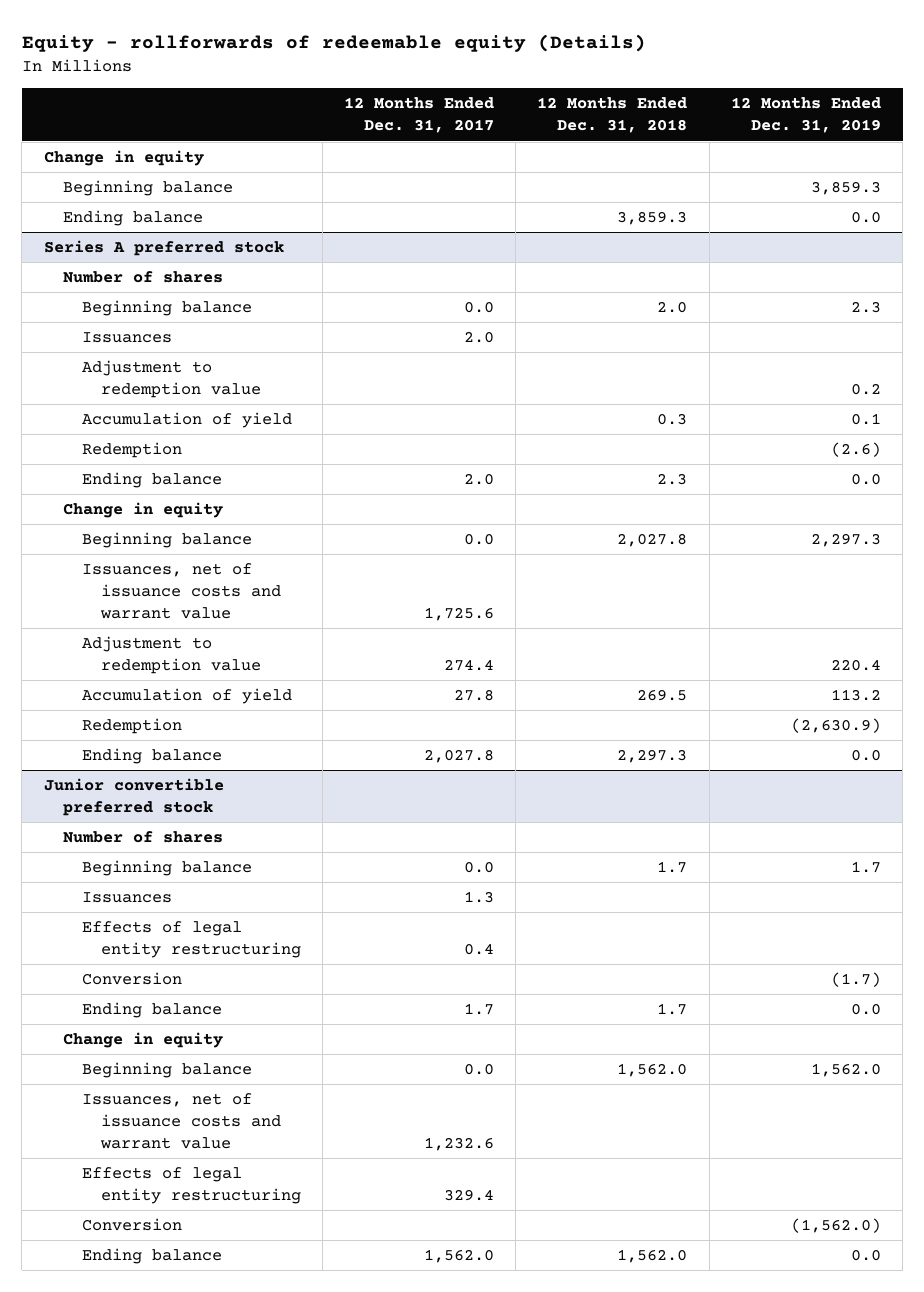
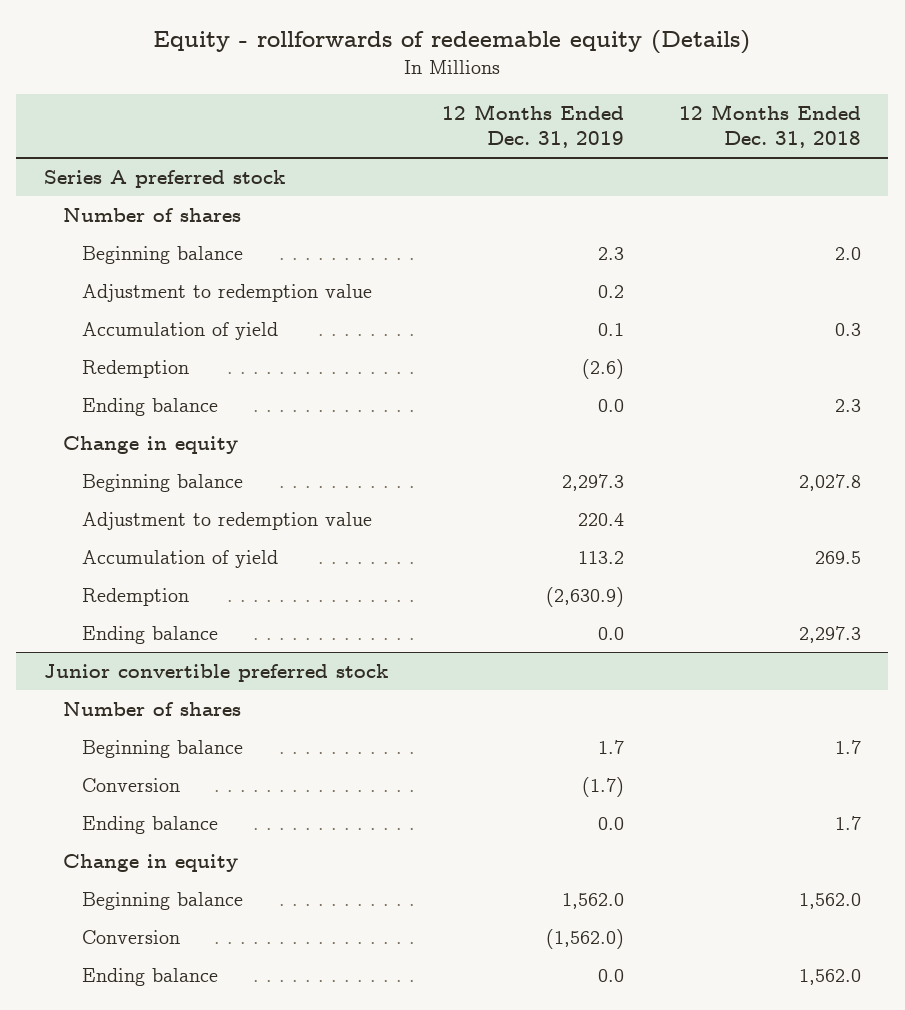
- | 12 Months Ended Dec. 31, 2017 | 12 Months Ended Dec. 31, 2018 | 12 Months Ended Dec. 31, 2019
+ | 12 Months Ended Dec. 31, 2019 | 12 Months Ended Dec. 31, 2018
- Change in equity
- Beginning balance | | | 3,859.3
- Ending balance | | 3,859.3 | 0.0
@ Series A preferred stock
- Issuances | 2.0 | |
- Issuances, net of issuance costs and warrant value | 1,725.6 | |
@ Junior convertible preferred stock
- Issuances | 1.3 | |
- Effects of legal entity restructuring | 0.4 | |
- Issuances, net of issuance costs and warrant value | 1,232.6 | |
- Effects of legal entity restructuring | 329.4 | |

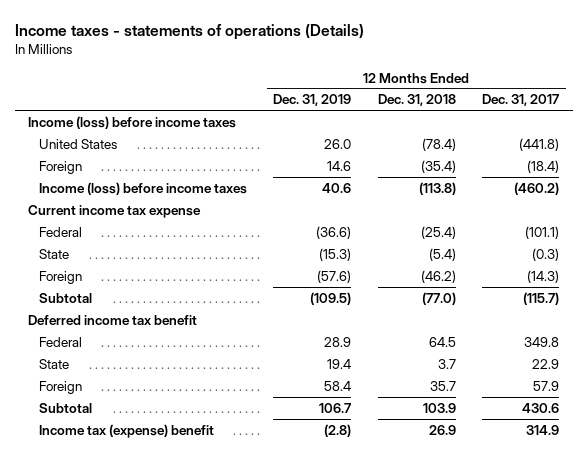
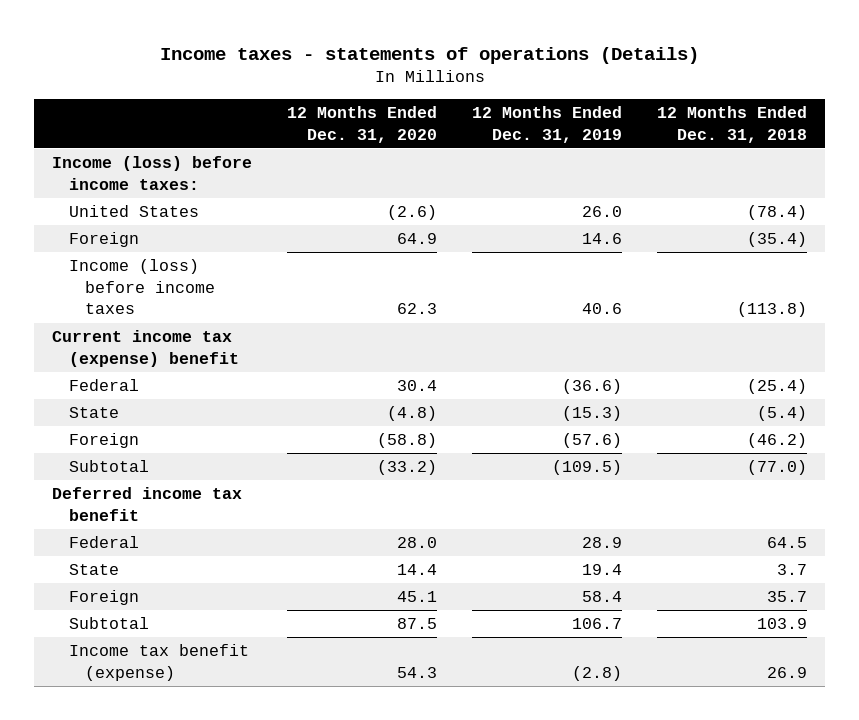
- | 12 Months Ended Dec. 31, 2019 | 12 Months Ended Dec. 31, 2018 | 12 Months Ended Dec. 31, 2017
+ | 12 Months Ended Dec. 31, 2020 | 12 Months Ended Dec. 31, 2019 | 12 Months Ended Dec. 31, 2018
- Income (loss) before income taxes
+ Income (loss) before income taxes:
- Current income tax expense
+ Current income tax (expense) benefit
- Income tax (expense) benefit | (2.8) | 26.9 | 314.9
+ Income tax benefit (expense) | 54.3 | (2.8) | 26.9

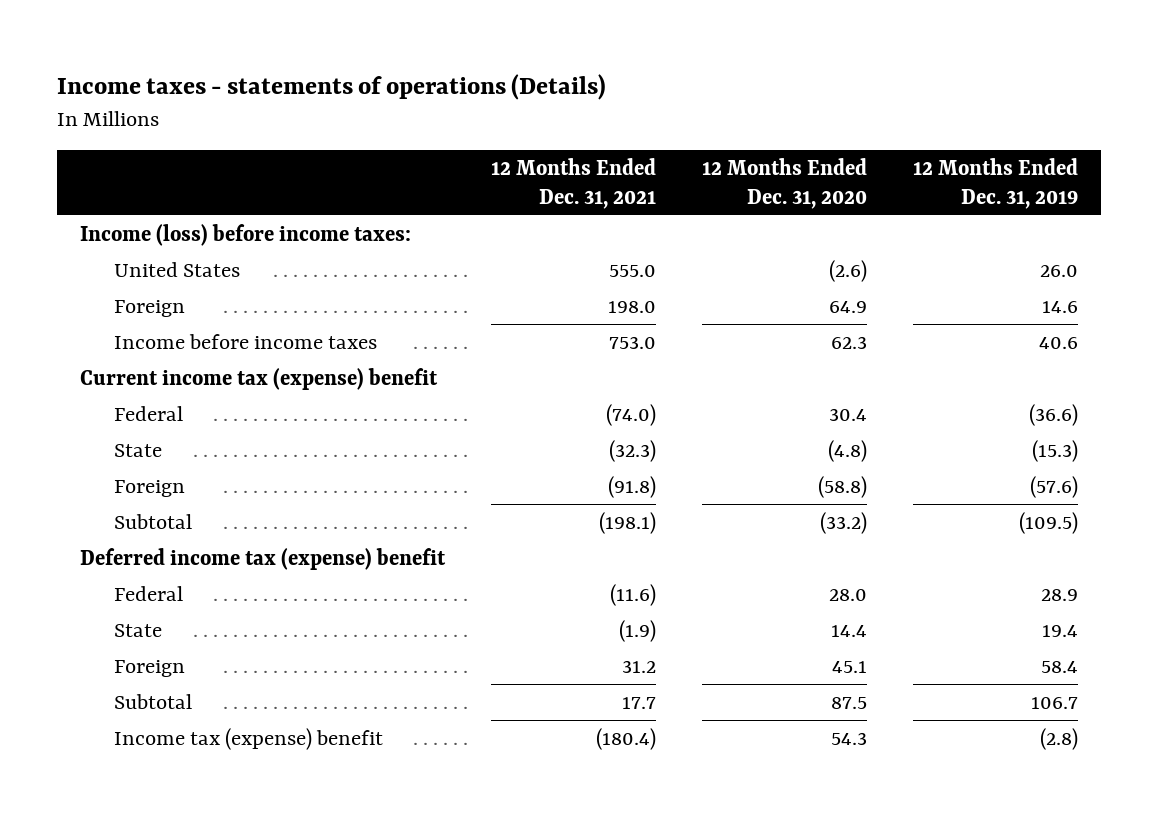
- | 12 Months Ended Dec. 31, 2020 | 12 Months Ended Dec. 31, 2019 | 12 Months Ended Dec. 31, 2018
+ | 12 Months Ended Dec. 31, 2021 | 12 Months Ended Dec. 31, 2020 | 12 Months Ended Dec. 31, 2019
- Income (loss) before income taxes | 62.3 | 40.6 | (113.8)
+ Income before income taxes | 753.0 | 62.3 | 40.6
- Deferred income tax benefit
+ Deferred income tax (expense) benefit
- Income tax benefit (expense) | 54.3 | (2.8) | 26.9
+ Income tax (expense) benefit | (180.4) | 54.3 | (2.8)

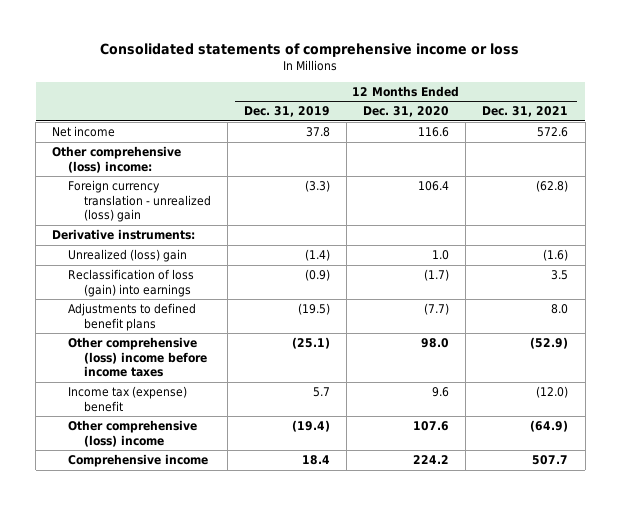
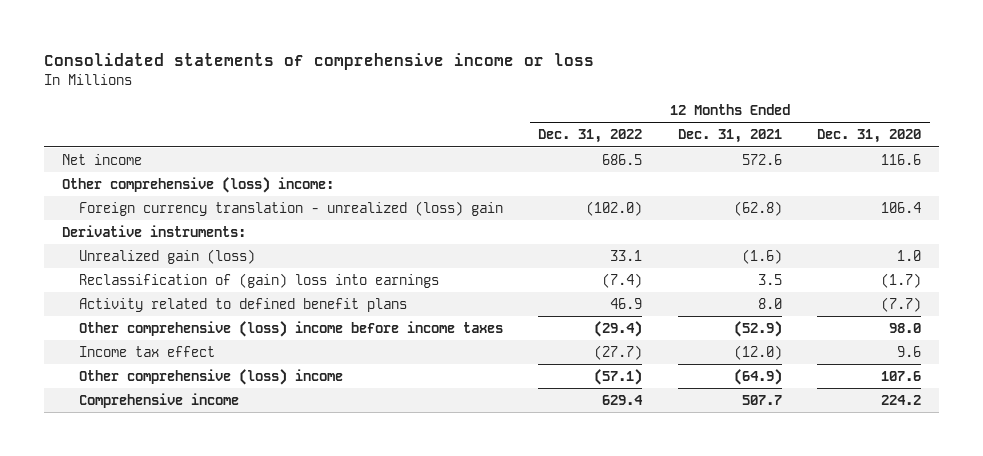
- | 12 Months Ended Dec. 31, 2019 | 12 Months Ended Dec. 31, 2020 | 12 Months Ended Dec. 31, 2021
+ | 12 Months Ended Dec. 31, 2022 | 12 Months Ended Dec. 31, 2021 | 12 Months Ended Dec. 31, 2020
- Unrealized (loss) gain | (1.4) | 1.0 | (1.6)
- Reclassification of loss (gain) into earnings | (0.9) | (1.7) | 3.5
- Adjustments to defined benefit plans | (19.5) | (7.7) | 8.0
+ Unrealized gain (loss) | 33.1 | (1.6) | 1.0
+ Reclassification of (gain) loss into earnings | (7.4) | 3.5 | (1.7)
+ Activity related to defined benefit plans | 46.9 | 8.0 | (7.7)
- Income tax (expense) benefit | 5.7 | 9.6 | (12.0)
+ Income tax effect | (27.7) | (12.0) | 9.6

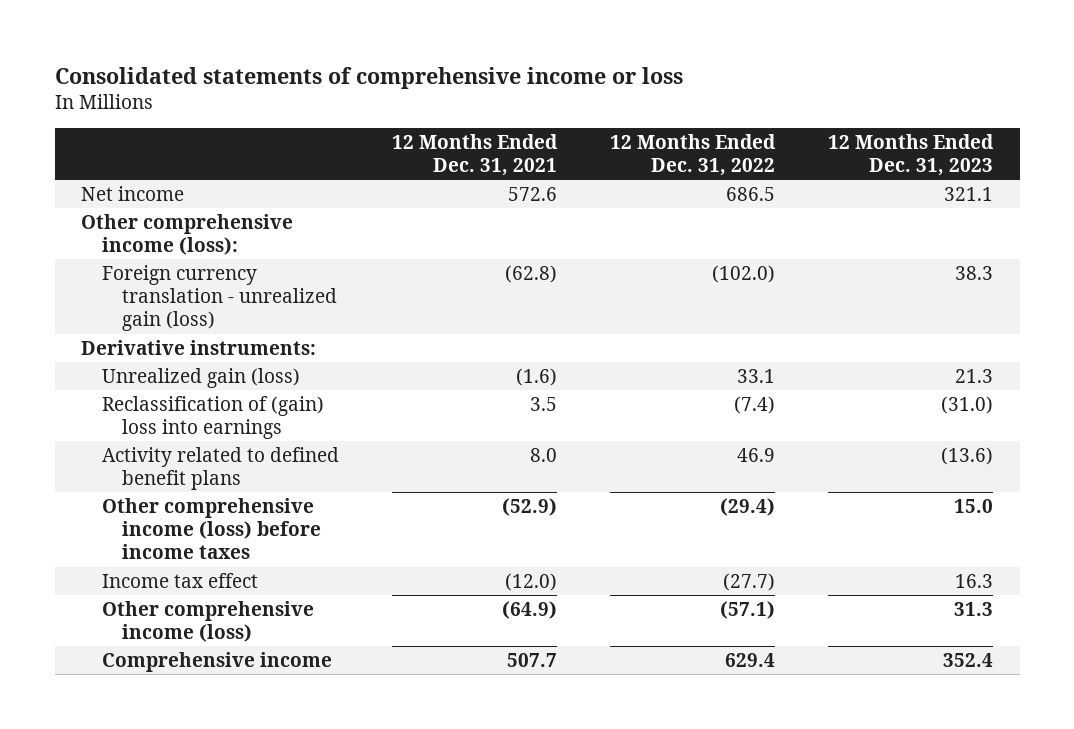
- | 12 Months Ended Dec. 31, 2022 | 12 Months Ended Dec. 31, 2021 | 12 Months Ended Dec. 31, 2020
+ | 12 Months Ended Dec. 31, 2021 | 12 Months Ended Dec. 31, 2022 | 12 Months Ended Dec. 31, 2023
- Other comprehensive (loss) income:
- Foreign currency translation - unrealized (loss) gain | (102.0) | (62.8) | 106.4
+ Other comprehensive income (loss):
+ Foreign currency translation - unrealized gain (loss) | (62.8) | (102.0) | 38.3
- Other comprehensive (loss) income before income taxes | (29.4) | (52.9) | 98.0
+ Other comprehensive income (loss) before income taxes | (52.9) | (29.4) | 15.0
- Other comprehensive (loss) income | (57.1) | (64.9) | 107.6
+ Other comprehensive income (loss) | (64.9) | (57.1) | 31.3

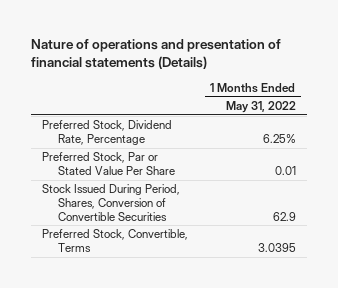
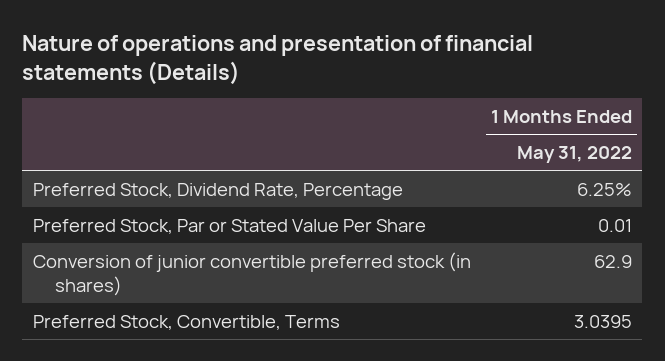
- Stock Issued During Period, Shares, Conversion of Convertible Securities | 62.9
+ Conversion of junior convertible preferred stock (in shares) | 62.9

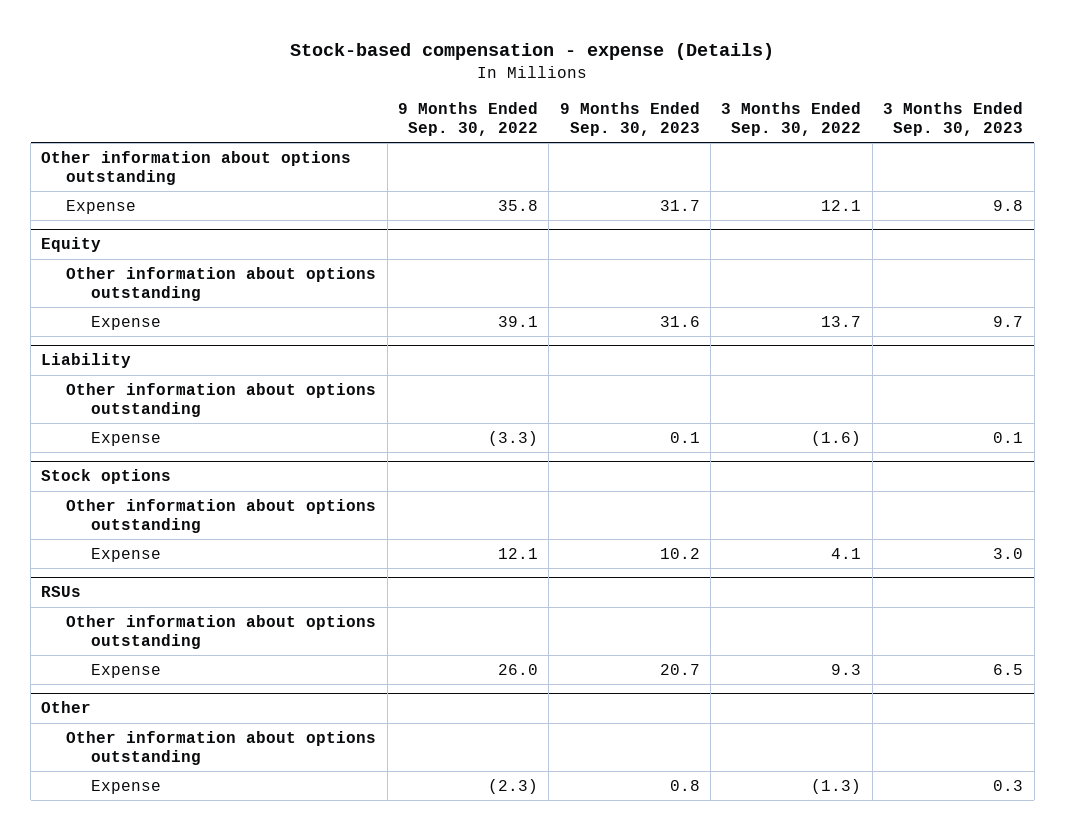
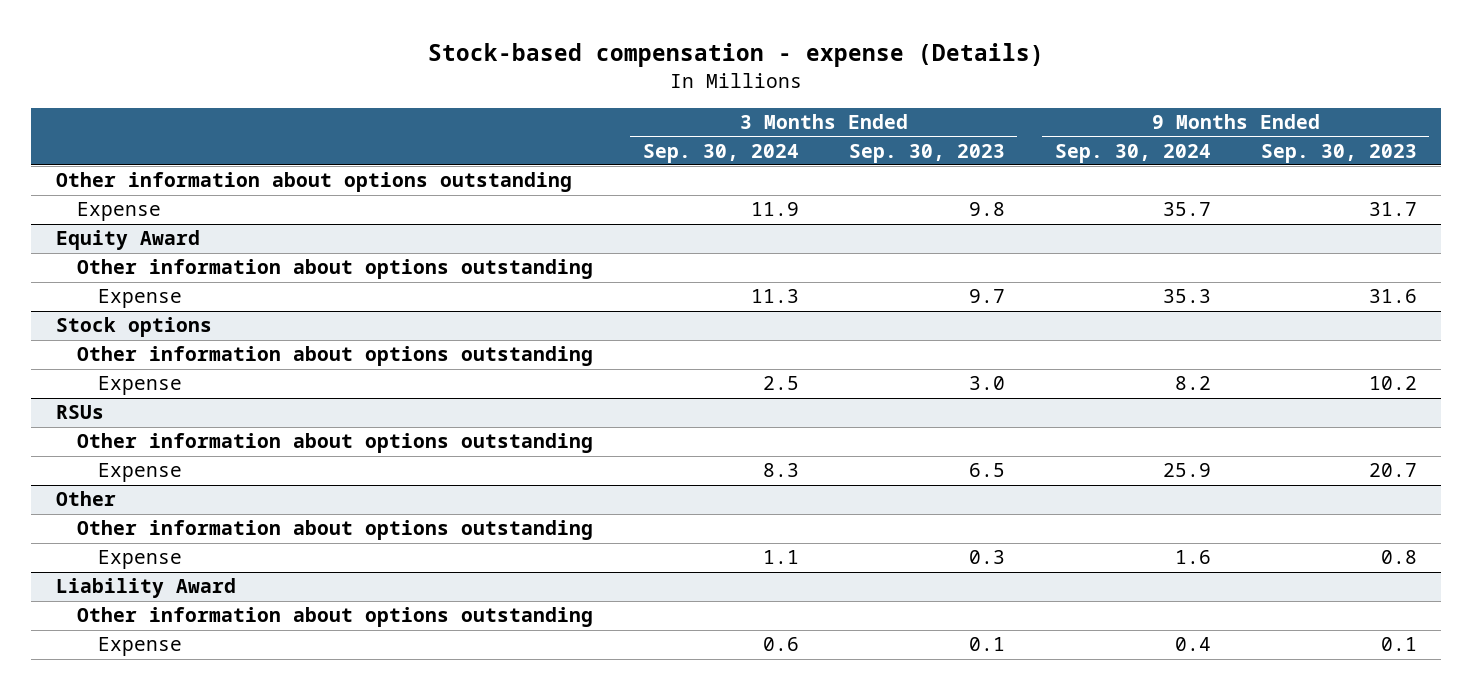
- | 9 Months Ended Sep. 30, 2022 | 9 Months Ended Sep. 30, 2023 | 3 Months Ended Sep. 30, 2022 | 3 Months Ended Sep. 30, 2023
+ | 3 Months Ended Sep. 30, 2024 | 3 Months Ended Sep. 30, 2023 | 9 Months Ended Sep. 30, 2024 | 9 Months Ended Sep. 30, 2023
- Equity
+ Equity Award
- Liability
- Other information about options outstanding
- Expense | (3.3) | 0.1 | (1.6) | 0.1
+ Liability Award
+ Other information about options outstanding
+ Expense | 0.6 | 0.1 | 0.4 | 0.1

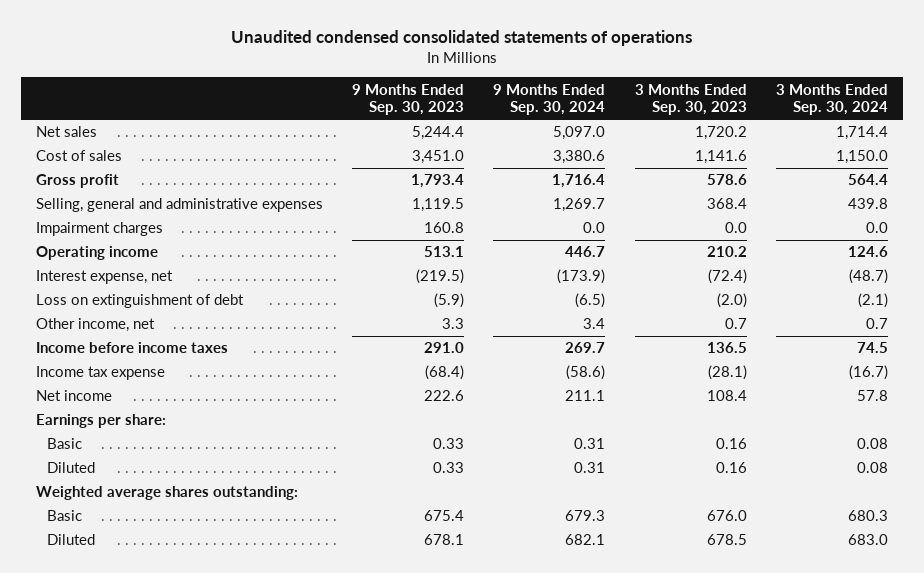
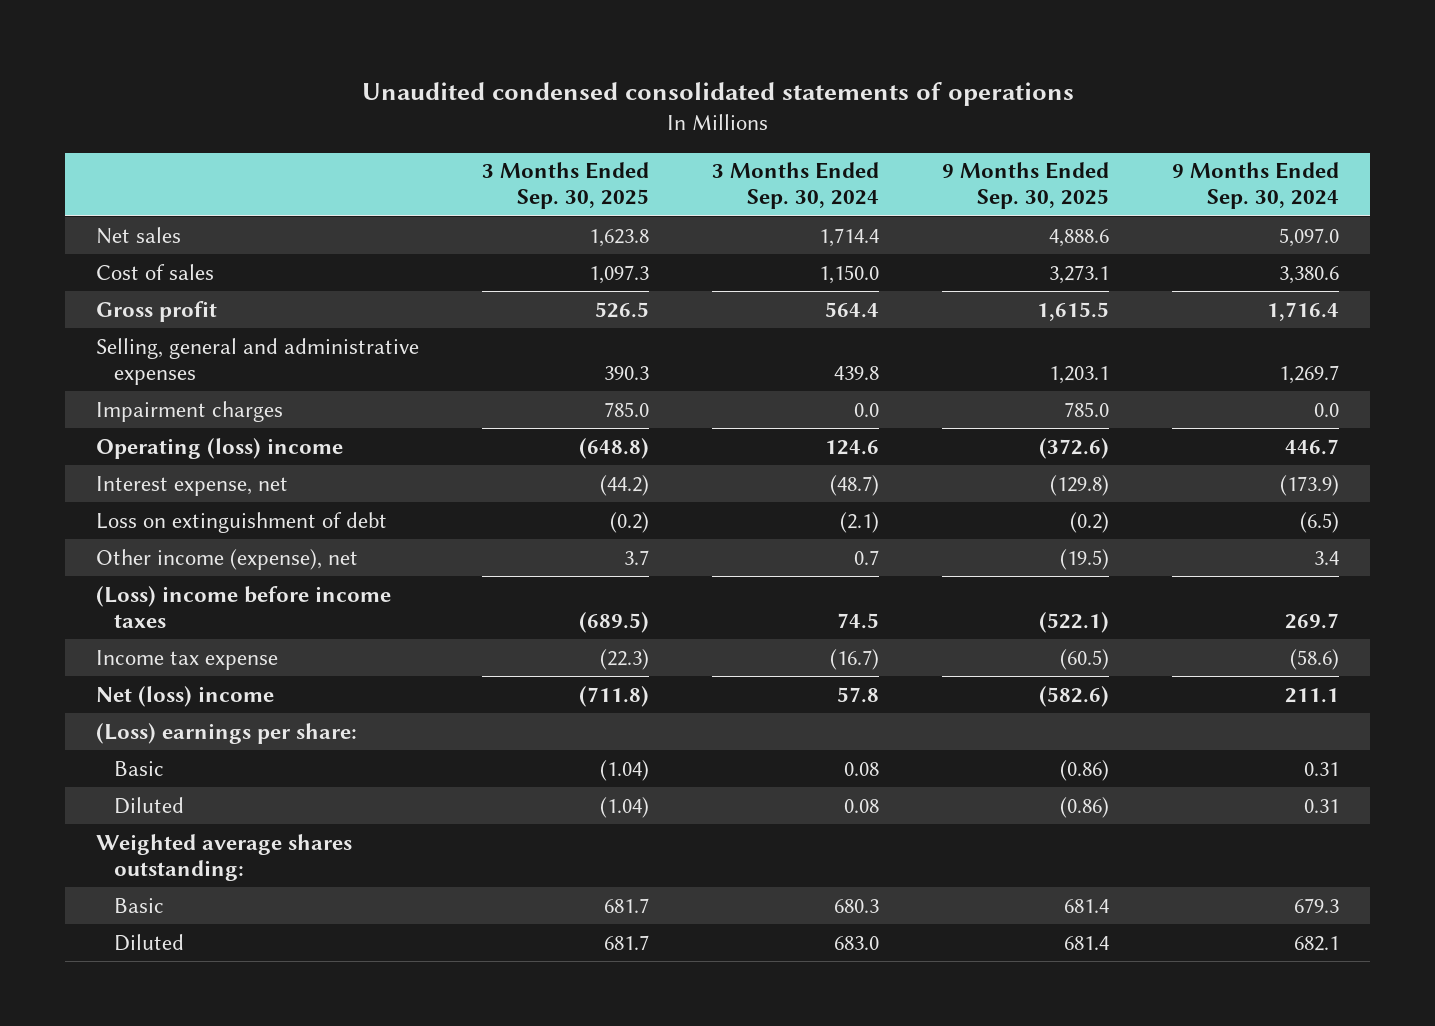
- | 9 Months Ended Sep. 30, 2023 | 9 Months Ended Sep. 30, 2024 | 3 Months Ended Sep. 30, 2023 | 3 Months Ended Sep. 30, 2024
+ | 3 Months Ended Sep. 30, 2025 | 3 Months Ended Sep. 30, 2024 | 9 Months Ended Sep. 30, 2025 | 9 Months Ended Sep. 30, 2024
- Operating income | 513.1 | 446.7 | 210.2 | 124.6
+ Operating (loss) income | (648.8) | 124.6 | (372.6) | 446.7
- Other income, net | 3.3 | 3.4 | 0.7 | 0.7
- Income before income taxes | 291.0 | 269.7 | 136.5 | 74.5
+ Other income (expense), net | 3.7 | 0.7 | (19.5) | 3.4
+ (Loss) income before income taxes | (689.5) | 74.5 | (522.1) | 269.7
- Net income | 222.6 | 211.1 | 108.4 | 57.8
- Earnings per share:
+ Net (loss) income | (711.8) | 57.8 | (582.6) | 211.1
+ (Loss) earnings per share:

